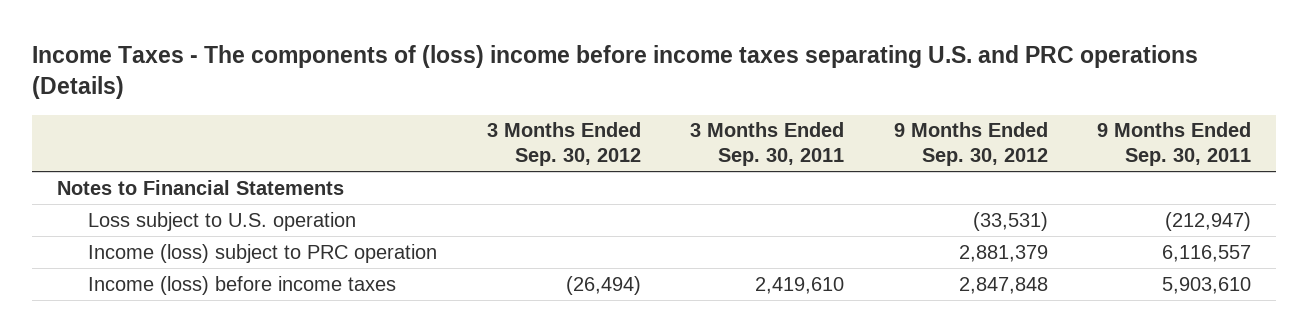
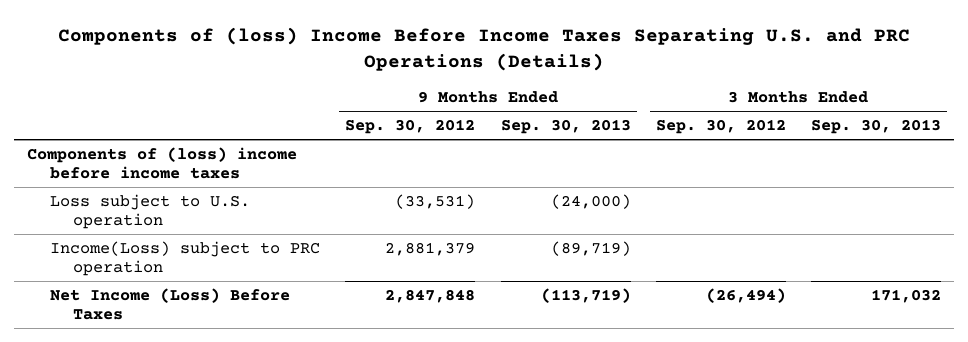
- Income Taxes - The components of (loss) income before income taxes separating U.S. and PRC operations (Details)
+ Components of (loss) Income Before Income Taxes Separating U.S. and PRC Operations (Details)
- | 3 Months Ended Sep. 30, 2012 | 3 Months Ended Sep. 30, 2011 | 9 Months Ended Sep. 30, 2012 | 9 Months Ended Sep. 30, 2011
+ | 9 Months Ended Sep. 30, 2012 | 9 Months Ended Sep. 30, 2013 | 3 Months Ended Sep. 30, 2012 | 3 Months Ended Sep. 30, 2013
- Notes to Financial Statements
+ Components of (loss) income before income taxes
- Income (loss) subject to PRC operation | | | 2,881,379 | 6,116,557
- Income (loss) before income taxes | (26,494) | 2,419,610 | 2,847,848 | 5,903,610
+ Income(Loss) subject to PRC operation | 2,881,379 | (89,719) | |
+ Net Income (Loss) Before Taxes | 2,847,848 | (113,719) | (26,494) | 171,032

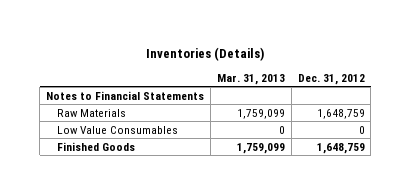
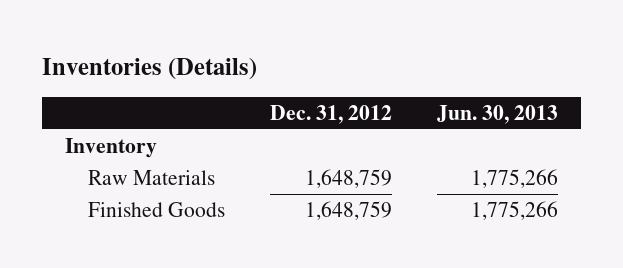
- | Mar. 31, 2013 | Dec. 31, 2012
+ | Dec. 31, 2012 | Jun. 30, 2013
- Notes to Financial Statements
+ Inventory
- Low Value Consumables | 0 | 0

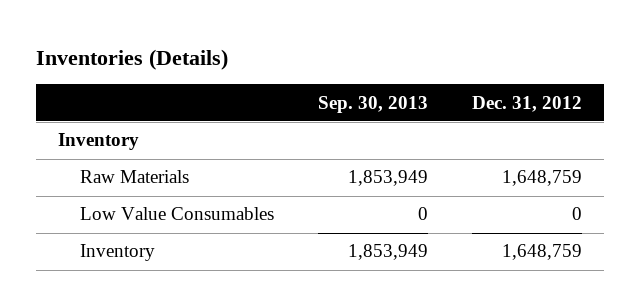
- | Dec. 31, 2012 | Jun. 30, 2013
+ | Sep. 30, 2013 | Dec. 31, 2012
- Finished Goods | 1,648,759 | 1,775,266
+ Low Value Consumables | 0 | 0
+ Inventory | 1,853,949 | 1,648,759

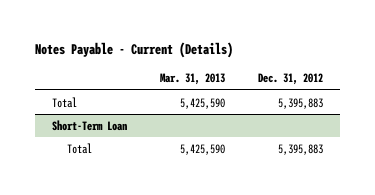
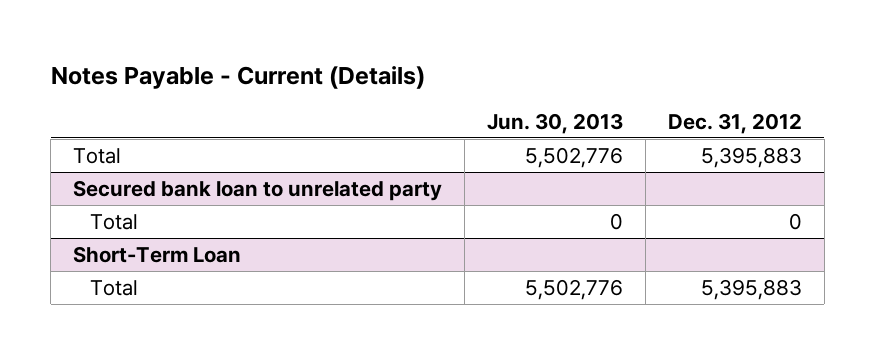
- | Mar. 31, 2013 | Dec. 31, 2012
+ | Jun. 30, 2013 | Dec. 31, 2012
+ Secured bank loan to unrelated party
+ Total | 0 | 0

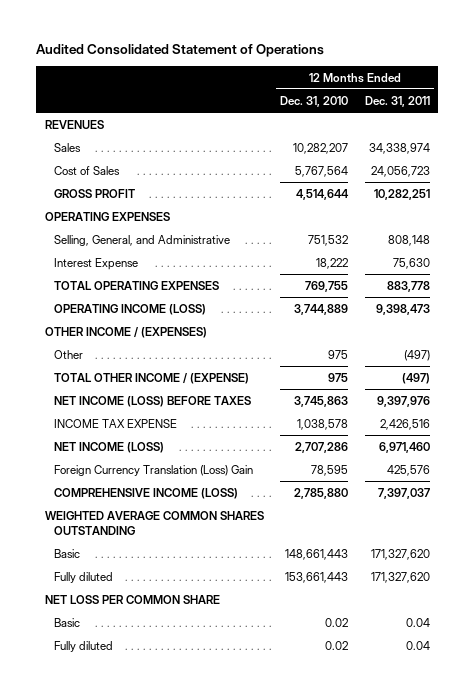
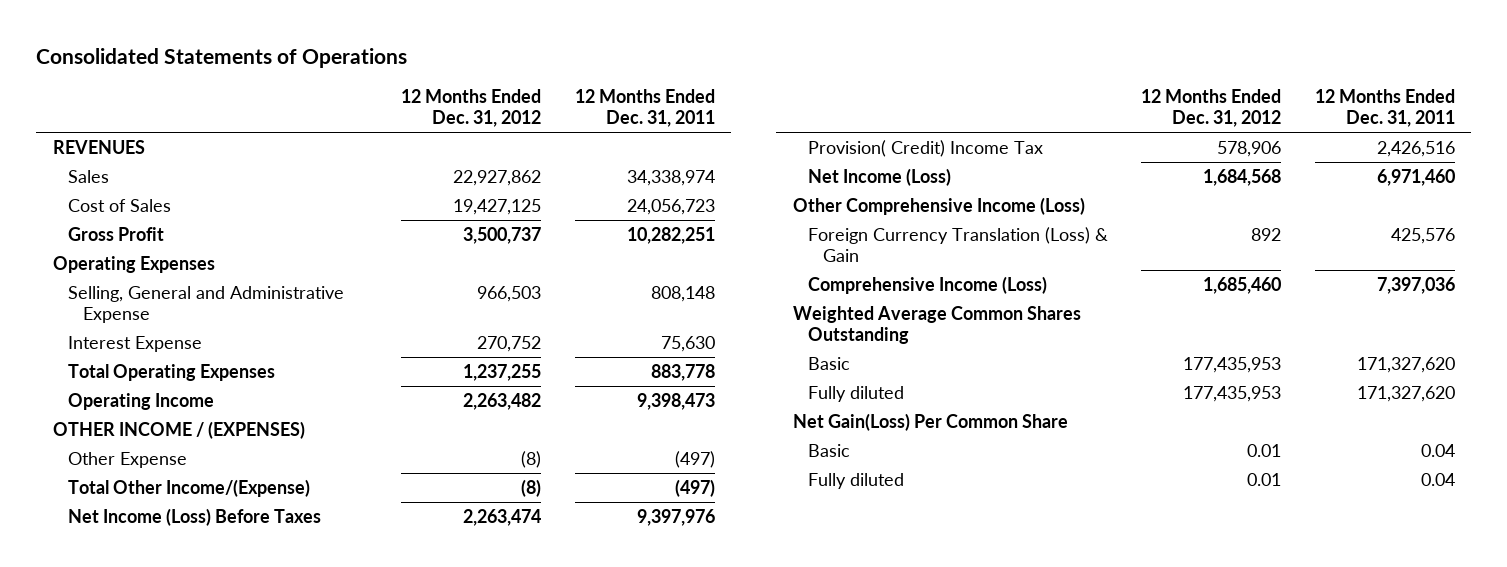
- Audited Consolidated Statement of Operations
+ Consolidated Statements of Operations
- | 12 Months Ended Dec. 31, 2010 | 12 Months Ended Dec. 31, 2011
+ | 12 Months Ended Dec. 31, 2012 | 12 Months Ended Dec. 31, 2011
- GROSS PROFIT | 4,514,644 | 10,282,251
- OPERATING EXPENSES
- Selling, General, and Administrative | 751,532 | 808,148
+ Gross Profit | 3,500,737 | 10,282,251
+ Operating Expenses
+ Selling, General and Administrative Expense | 966,503 | 808,148
- TOTAL OPERATING EXPENSES | 769,755 | 883,778
- OPERATING INCOME (LOSS) | 3,744,889 | 9,398,473
+ Total Operating Expenses | 1,237,255 | 883,778
+ Operating Income | 2,263,482 | 9,398,473
- Other | 975 | (497)
- TOTAL OTHER INCOME / (EXPENSE) | 975 | (497)
- NET INCOME (LOSS) BEFORE TAXES | 3,745,863 | 9,397,976
- INCOME TAX EXPENSE | 1,038,578 | 2,426,516
- NET INCOME (LOSS) | 2,707,286 | 6,971,460
- Foreign Currency Translation (Loss) Gain | 78,595 | 425,576
- COMPREHENSIVE INCOME (LOSS) | 2,785,880 | 7,397,037
- WEIGHTED AVERAGE COMMON SHARES OUTSTANDING
+ Other Expense | (8) | (497)
+ Total Other Income/(Expense) | (8) | (497)
+ Net Income (Loss) Before Taxes | 2,263,474 | 9,397,976
+ Provision( Credit) Income Tax | 578,906 | 2,426,516
+ Net Income (Loss) | 1,684,568 | 6,971,460
+ Other Comprehensive Income (Loss)
+ Foreign Currency Translation (Loss) & Gain | 892 | 425,576
+ Comprehensive Income (Loss) | 1,685,460 | 7,397,036
+ Weighted Average Common Shares Outstanding
- NET LOSS PER COMMON SHARE
+ Net Gain(Loss) Per Common Share

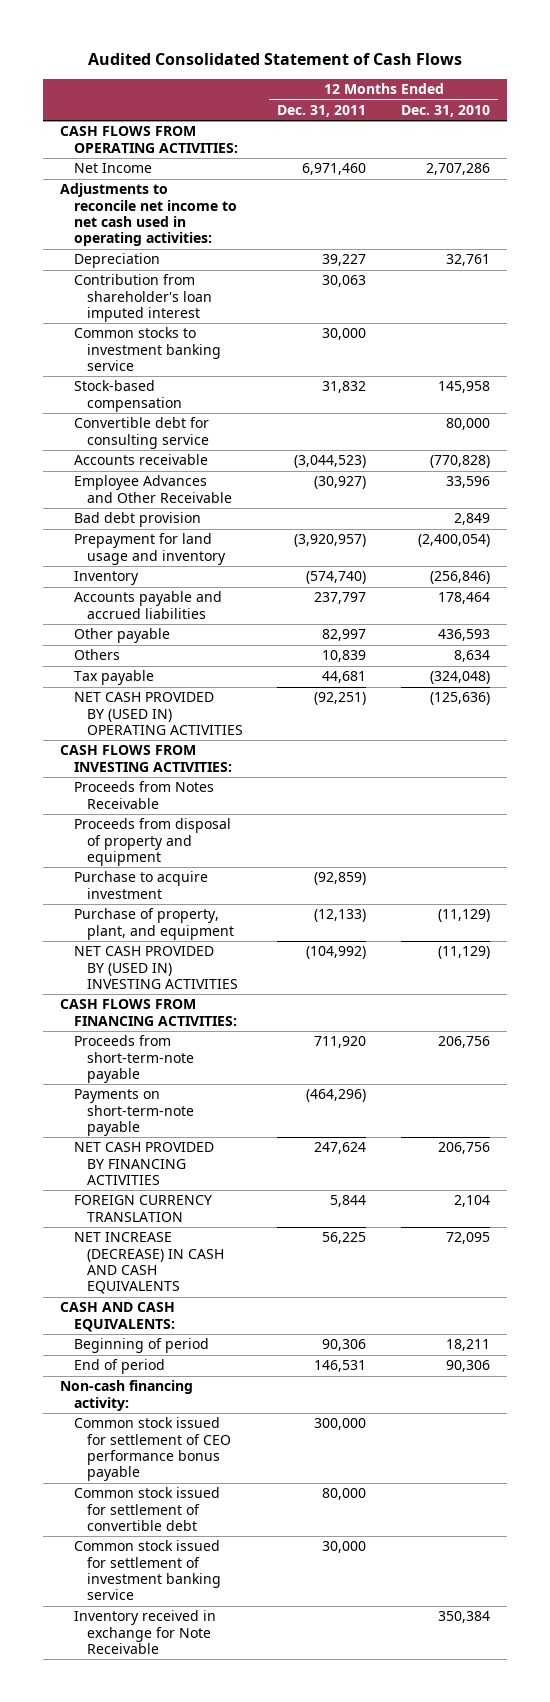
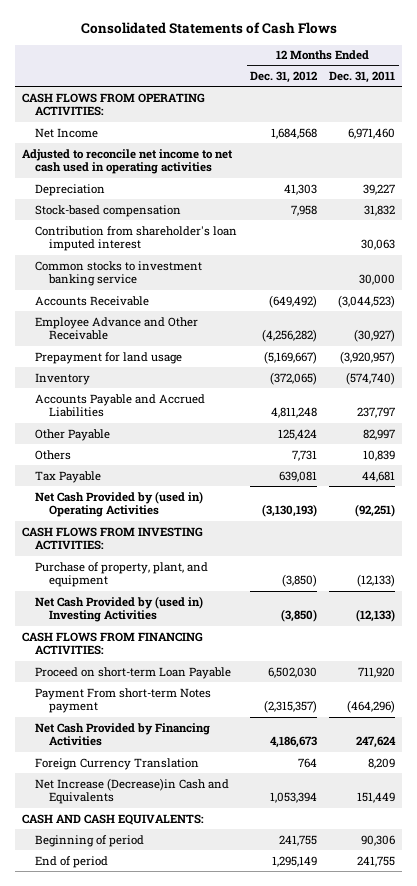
- Audited Consolidated Statement of Cash Flows
+ Consolidated Statements of Cash Flows
- | 12 Months Ended Dec. 31, 2011 | 12 Months Ended Dec. 31, 2010
+ | 12 Months Ended Dec. 31, 2012 | 12 Months Ended Dec. 31, 2011
- Adjustments to reconcile net income to net cash used in operating activities:
+ Adjusted to reconcile net income to net cash used in operating activities
moved up: Stock-based compensation | 7,958 | 31,832
- Convertible debt for consulting service | | 80,000
- Accounts receivable | (3,044,523) | (770,828)
- Employee Advances and Other Receivable | (30,927) | 33,596
- Bad debt provision | | 2,849
- Prepayment for land usage and inventory | (3,920,957) | (2,400,054)
+ Accounts Receivable | (649,492) | (3,044,523)
+ Employee Advance and Other Receivable | (4,256,282) | (30,927)
+ Prepayment for land usage | (5,169,667) | (3,920,957)
- Accounts payable and accrued liabilities | 237,797 | 178,464
- Other payable | 82,997 | 436,593
+ Accounts Payable and Accrued Liabilities | 4,811,248 | 237,797
+ Other Payable | 125,424 | 82,997
- Tax payable | 44,681 | (324,048)
- NET CASH PROVIDED BY (USED IN) OPERATING ACTIVITIES | (92,251) | (125,636)
+ Tax Payable | 639,081 | 44,681
+ Net Cash Provided by (used in) Operating Activities | (3,130,193) | (92,251)
- Proceeds from Notes Receivable
- Proceeds from disposal of property and equipment
- Purchase to acquire investment | (92,859) |
- NET CASH PROVIDED BY (USED IN) INVESTING ACTIVITIES | (104,992) | (11,129)
+ Net Cash Provided by (used in) Investing Activities | (3,850) | (12,133)
- Proceeds from short-term-note payable | 711,920 | 206,756
- Payments on short-term-note payable | (464,296) |
- NET CASH PROVIDED BY FINANCING ACTIVITIES | 247,624 | 206,756
- FOREIGN CURRENCY TRANSLATION | 5,844 | 2,104
- NET INCREASE (DECREASE) IN CASH AND CASH EQUIVALENTS | 56,225 | 72,095
+ Proceed on short-term Loan Payable | 6,502,030 | 711,920
+ Payment From short-term Notes payment | (2,315,357) | (464,296)
+ Net Cash Provided by Financing Activities | 4,186,673 | 247,624
+ Foreign Currency Translation | 764 | 8,209
+ Net Increase (Decrease)in Cash and Equivalents | 1,053,394 | 151,449
- End of period | 146,531 | 90,306
- Non-cash financing activity:
- Common stock issued for settlement of CEO performance bonus payable | 300,000 |
- Common stock issued for settlement of convertible debt | 80,000 |
- Common stock issued for settlement of investment banking service | 30,000 |
- Inventory received in exchange for Note Receivable | | 350,384
+ End of period | 1,295,149 | 241,755

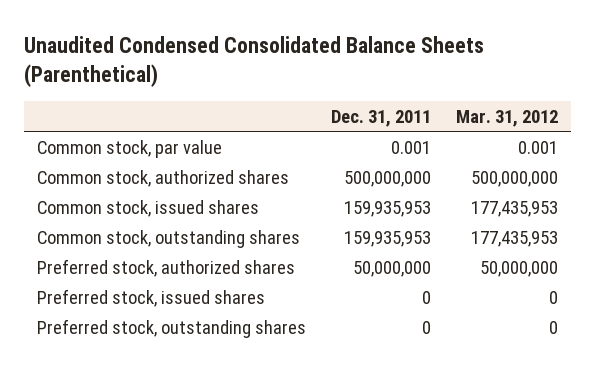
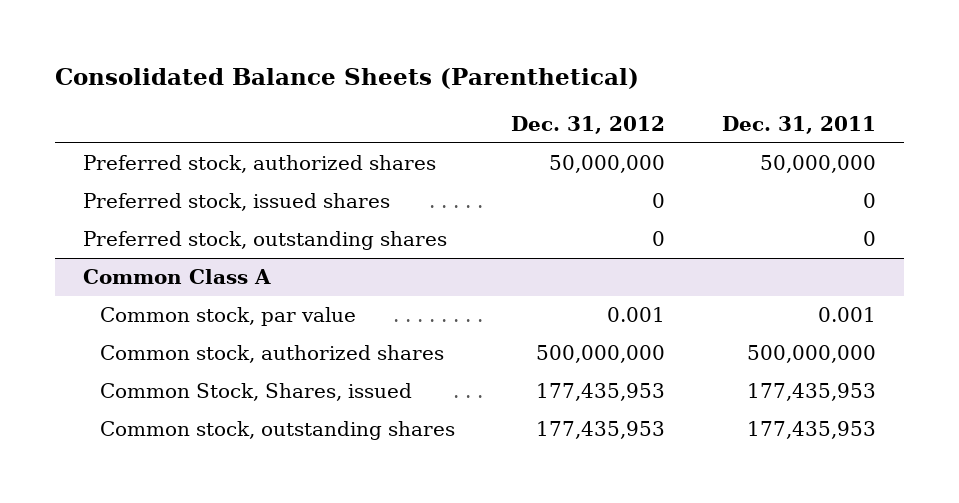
- Unaudited Condensed Consolidated Balance Sheets (Parenthetical)
+ Consolidated Balance Sheets (Parenthetical)
- | Dec. 31, 2011 | Mar. 31, 2012
+ | Dec. 31, 2012 | Dec. 31, 2011
- Common stock, par value | 0.001 | 0.001
- Common stock, authorized shares | 500,000,000 | 500,000,000
- Common stock, issued shares | 159,935,953 | 177,435,953
- Common stock, outstanding shares | 159,935,953 | 177,435,953
+ Common Class A
+ Common stock, par value | 0.001 | 0.001
+ Common stock, authorized shares | 500,000,000 | 500,000,000
+ Common Stock, Shares, issued | 177,435,953 | 177,435,953
+ Common stock, outstanding shares | 177,435,953 | 177,435,953

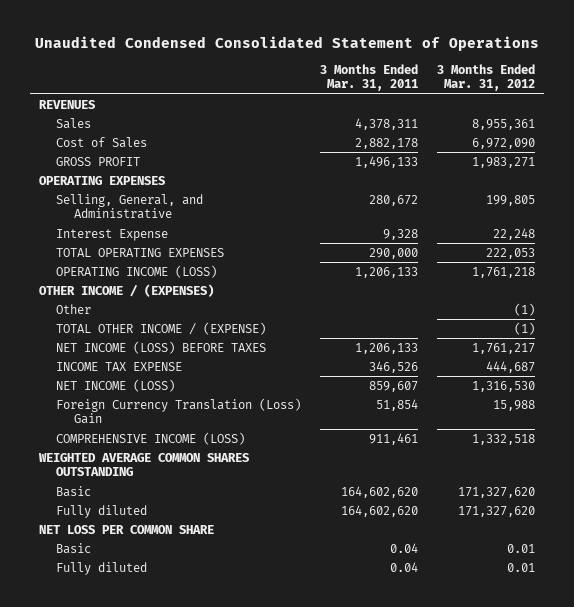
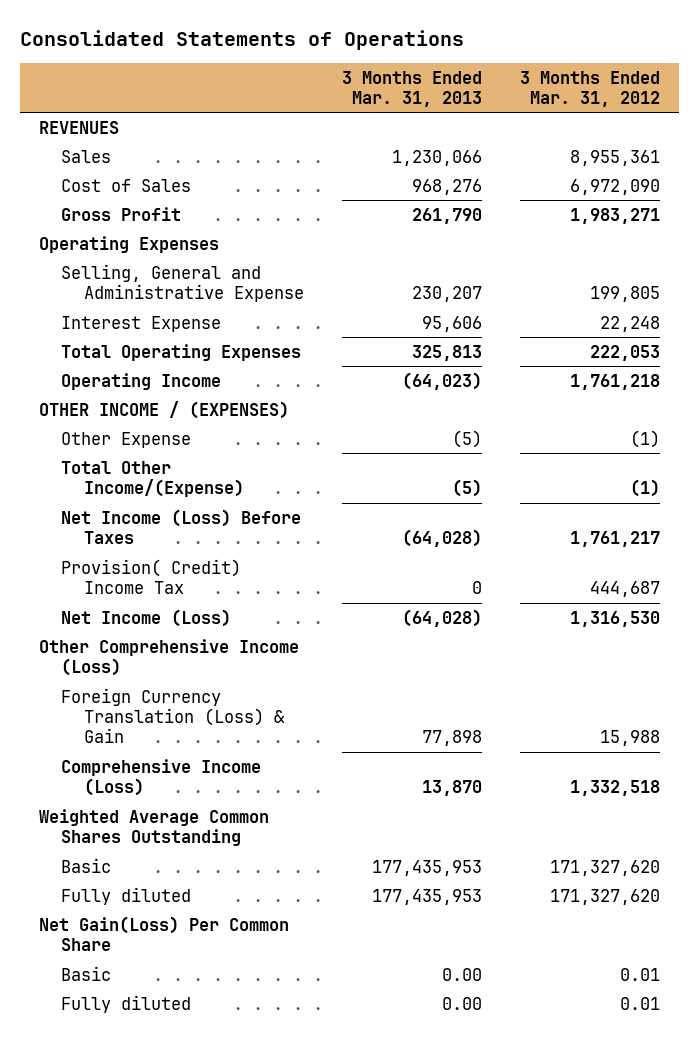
- Unaudited Condensed Consolidated Statement of Operations
+ Consolidated Statements of Operations
- | 3 Months Ended Mar. 31, 2011 | 3 Months Ended Mar. 31, 2012
+ | 3 Months Ended Mar. 31, 2013 | 3 Months Ended Mar. 31, 2012
- GROSS PROFIT | 1,496,133 | 1,983,271
- OPERATING EXPENSES
- Selling, General, and Administrative | 280,672 | 199,805
+ Gross Profit | 261,790 | 1,983,271
+ Operating Expenses
+ Selling, General and Administrative Expense | 230,207 | 199,805
- TOTAL OPERATING EXPENSES | 290,000 | 222,053
- OPERATING INCOME (LOSS) | 1,206,133 | 1,761,218
+ Total Operating Expenses | 325,813 | 222,053
+ Operating Income | (64,023) | 1,761,218
- Other | | (1)
- TOTAL OTHER INCOME / (EXPENSE) | | (1)
- NET INCOME (LOSS) BEFORE TAXES | 1,206,133 | 1,761,217
- INCOME TAX EXPENSE | 346,526 | 444,687
- NET INCOME (LOSS) | 859,607 | 1,316,530
- Foreign Currency Translation (Loss) Gain | 51,854 | 15,988
- COMPREHENSIVE INCOME (LOSS) | 911,461 | 1,332,518
- WEIGHTED AVERAGE COMMON SHARES OUTSTANDING
+ Other Expense | (5) | (1)
+ Total Other Income/(Expense) | (5) | (1)
+ Net Income (Loss) Before Taxes | (64,028) | 1,761,217
+ Provision( Credit) Income Tax | 0 | 444,687
+ Net Income (Loss) | (64,028) | 1,316,530
+ Other Comprehensive Income (Loss)
+ Foreign Currency Translation (Loss) & Gain | 77,898 | 15,988
+ Comprehensive Income (Loss) | 13,870 | 1,332,518
+ Weighted Average Common Shares Outstanding
- NET LOSS PER COMMON SHARE
+ Net Gain(Loss) Per Common Share

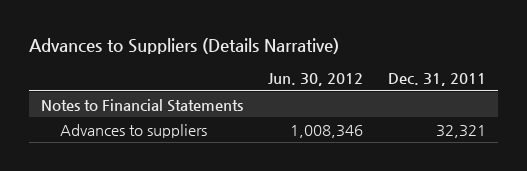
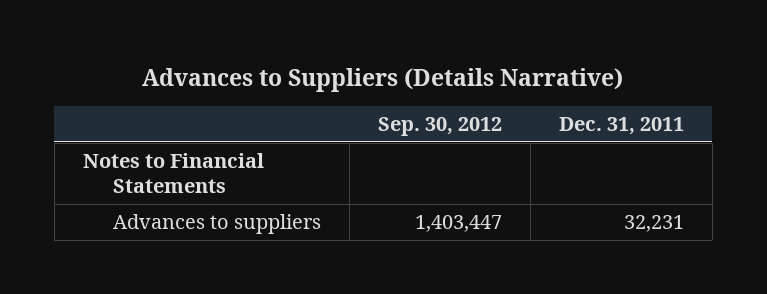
- | Jun. 30, 2012 | Dec. 31, 2011
+ | Sep. 30, 2012 | Dec. 31, 2011
- Advances to suppliers | 1,008,346 | 32,321
+ Advances to suppliers | 1,403,447 | 32,231

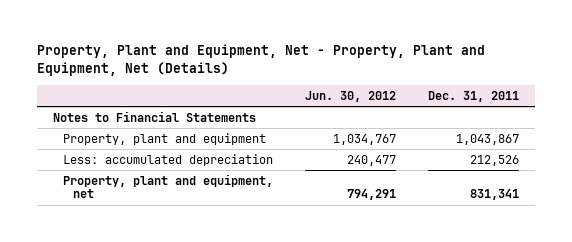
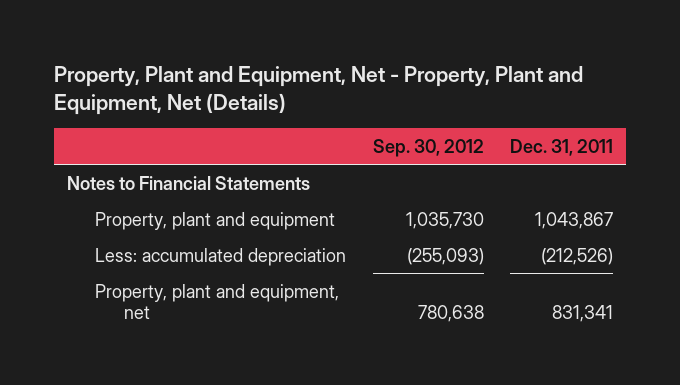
- | Jun. 30, 2012 | Dec. 31, 2011
+ | Sep. 30, 2012 | Dec. 31, 2011
- Less: accumulated depreciation | 240,477 | 212,526
+ Less: accumulated depreciation | (255,093) | (212,526)

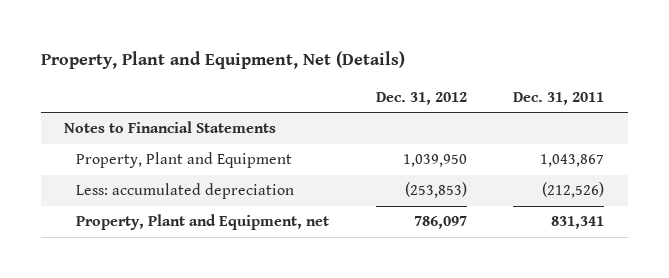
- Property, Plant and Equipment, Net - Property, Plant and Equipment, Net (Details)
+ Property, Plant and Equipment, Net (Details)
- | Sep. 30, 2012 | Dec. 31, 2011
+ | Dec. 31, 2012 | Dec. 31, 2011
- Property, plant and equipment | 1,035,730 | 1,043,867
+ Property, Plant and Equipment | 1,039,950 | 1,043,867
- Property, plant and equipment, net | 780,638 | 831,341
+ Property, Plant and Equipment, net | 786,097 | 831,341

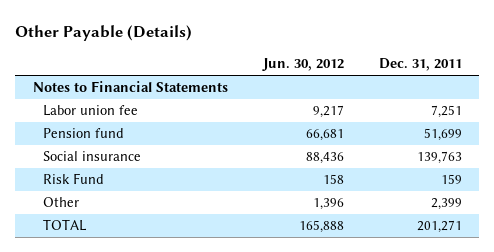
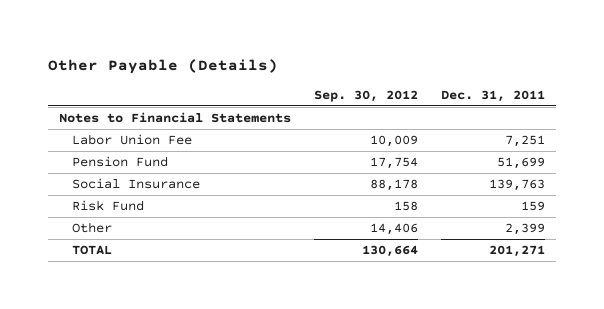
- | Jun. 30, 2012 | Dec. 31, 2011
+ | Sep. 30, 2012 | Dec. 31, 2011
- Labor union fee | 9,217 | 7,251
- Pension fund | 66,681 | 51,699
- Social insurance | 88,436 | 139,763
+ Labor Union Fee | 10,009 | 7,251
+ Pension Fund | 17,754 | 51,699
+ Social Insurance | 88,178 | 139,763

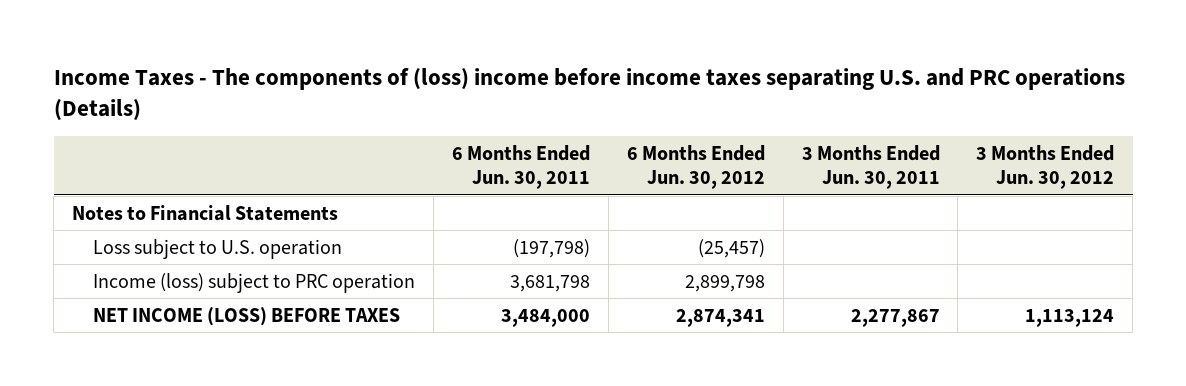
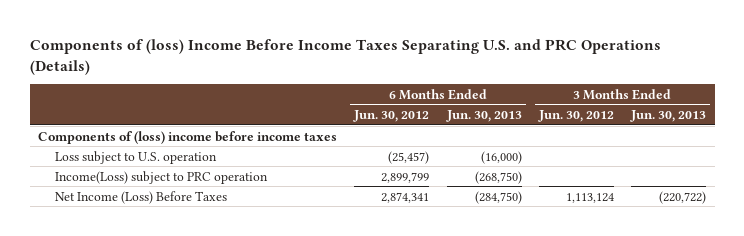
- Income Taxes - The components of (loss) income before income taxes separating U.S. and PRC operations (Details)
+ Components of (loss) Income Before Income Taxes Separating U.S. and PRC Operations (Details)
- | 6 Months Ended Jun. 30, 2011 | 6 Months Ended Jun. 30, 2012 | 3 Months Ended Jun. 30, 2011 | 3 Months Ended Jun. 30, 2012
+ | 6 Months Ended Jun. 30, 2012 | 6 Months Ended Jun. 30, 2013 | 3 Months Ended Jun. 30, 2012 | 3 Months Ended Jun. 30, 2013
- Notes to Financial Statements
+ Components of (loss) income before income taxes
- Income (loss) subject to PRC operation | 3,681,798 | 2,899,798 | |
- NET INCOME (LOSS) BEFORE TAXES | 3,484,000 | 2,874,341 | 2,277,867 | 1,113,124
+ Income(Loss) subject to PRC operation | 2,899,799 | (268,750) | |
+ Net Income (Loss) Before Taxes | 2,874,341 | (284,750) | 1,113,124 | (220,722)

